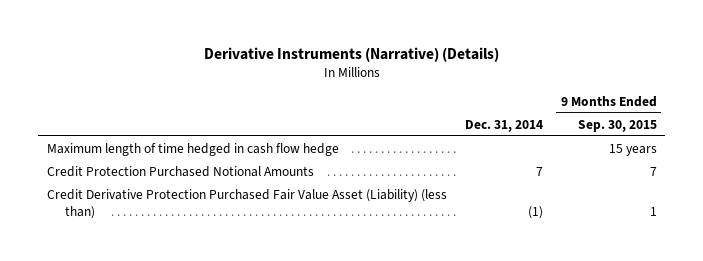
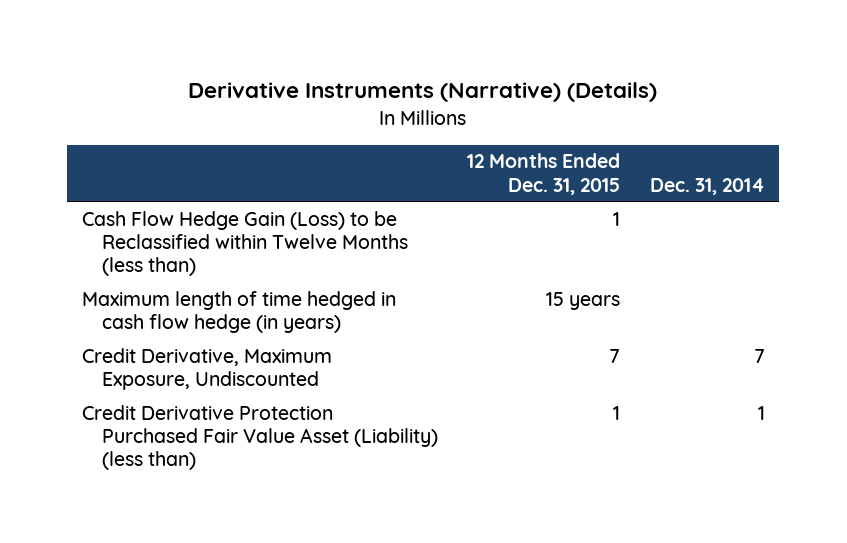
- | Dec. 31, 2014 | 9 Months Ended Sep. 30, 2015
+ | 12 Months Ended Dec. 31, 2015 | Dec. 31, 2014
- Maximum length of time hedged in cash flow hedge | | 15 years
- Credit Protection Purchased Notional Amounts | 7 | 7
- Credit Derivative Protection Purchased Fair Value Asset (Liability) (less than) | (1) | 1
+ Cash Flow Hedge Gain (Loss) to be Reclassified within Twelve Months (less than) | 1 |
+ Maximum length of time hedged in cash flow hedge (in years) | 15 years |
+ Credit Derivative, Maximum Exposure, Undiscounted | 7 | 7
+ Credit Derivative Protection Purchased Fair Value Asset (Liability) (less than) | 1 | 1

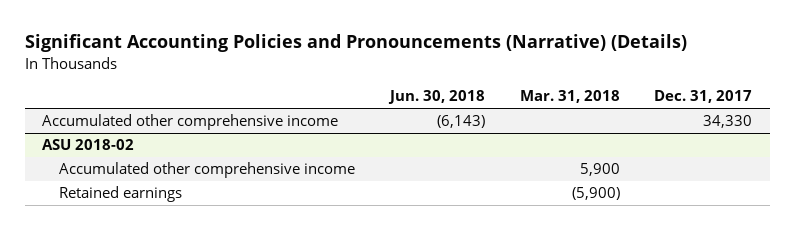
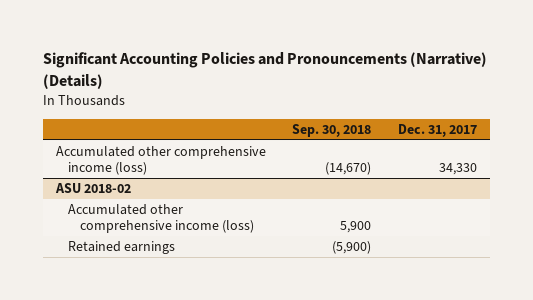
- | Jun. 30, 2018 | Mar. 31, 2018 | Dec. 31, 2017
+ | Sep. 30, 2018 | Dec. 31, 2017
- Accumulated other comprehensive income | (6,143) | | 34,330
+ Accumulated other comprehensive income (loss) | (14,670) | 34,330
@ ASU 2018-02
- Accumulated other comprehensive income | | 5,900 |
+ Accumulated other comprehensive income (loss) | 5,900 |

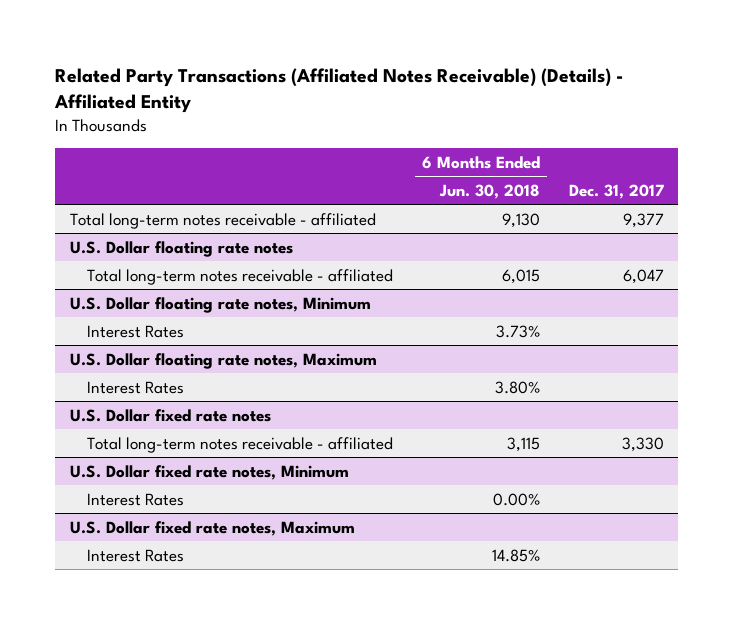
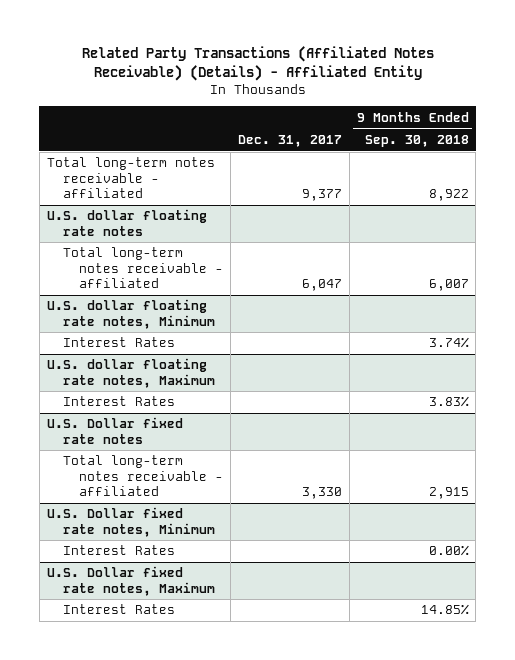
- | 6 Months Ended Jun. 30, 2018 | Dec. 31, 2017
+ | Dec. 31, 2017 | 9 Months Ended Sep. 30, 2018
- U.S. Dollar floating rate notes
+ U.S. dollar floating rate notes
- U.S. Dollar floating rate notes, Minimum
+ U.S. dollar floating rate notes, Minimum
- U.S. Dollar floating rate notes, Maximum
+ U.S. dollar floating rate notes, Maximum

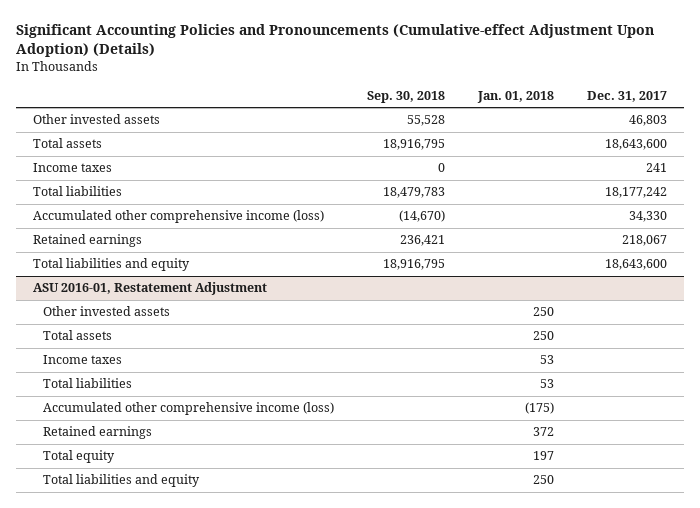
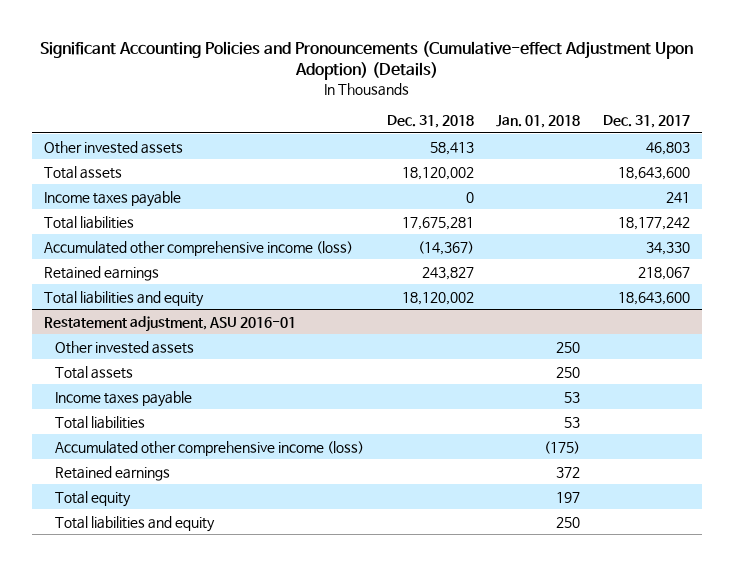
- | Sep. 30, 2018 | Jan. 01, 2018 | Dec. 31, 2017
+ | Dec. 31, 2018 | Jan. 01, 2018 | Dec. 31, 2017
- Income taxes | 0 | | 241
+ Income taxes payable | 0 | | 241
- ASU 2016-01, Restatement Adjustment
+ Restatement adjustment, ASU 2016-01
- Income taxes | | 53 |
+ Income taxes payable | | 53 |

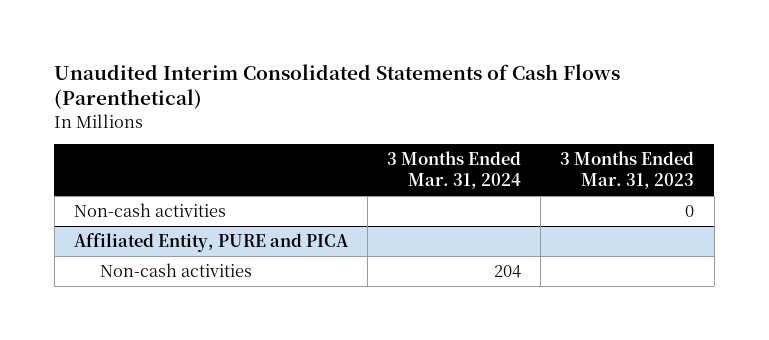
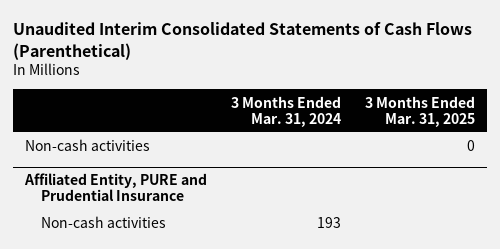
- | 3 Months Ended Mar. 31, 2024 | 3 Months Ended Mar. 31, 2023
+ | 3 Months Ended Mar. 31, 2024 | 3 Months Ended Mar. 31, 2025
- Affiliated Entity, PURE and PICA
- Non-cash activities | 204 |
+ Affiliated Entity, PURE and Prudential Insurance
+ Non-cash activities | 193 |

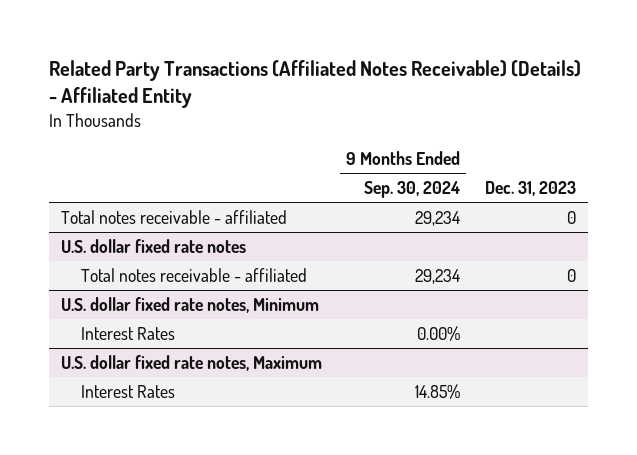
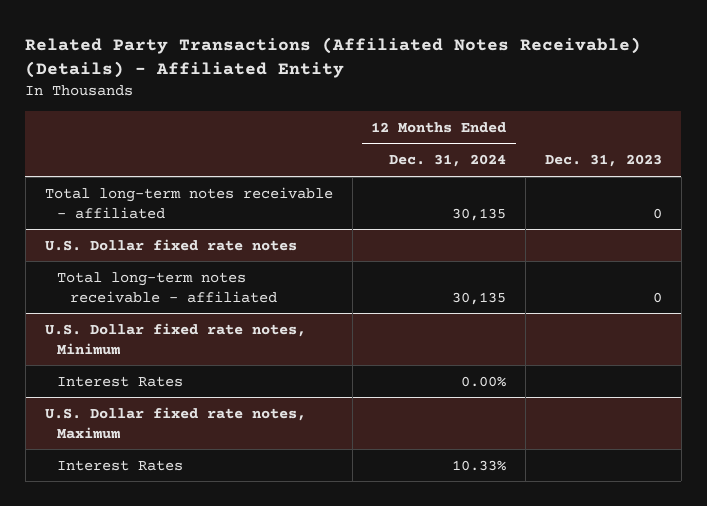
- | 9 Months Ended Sep. 30, 2024 | Dec. 31, 2023
+ | 12 Months Ended Dec. 31, 2024 | Dec. 31, 2023
- Total notes receivable - affiliated | 29,234 | 0
- U.S. dollar fixed rate notes
- Total notes receivable - affiliated | 29,234 | 0
- U.S. dollar fixed rate notes, Minimum
+ Total long-term notes receivable - affiliated | 30,135 | 0
+ U.S. Dollar fixed rate notes
+ Total long-term notes receivable - affiliated | 30,135 | 0
+ U.S. Dollar fixed rate notes, Minimum
- U.S. dollar fixed rate notes, Maximum
+ U.S. Dollar fixed rate notes, Maximum

